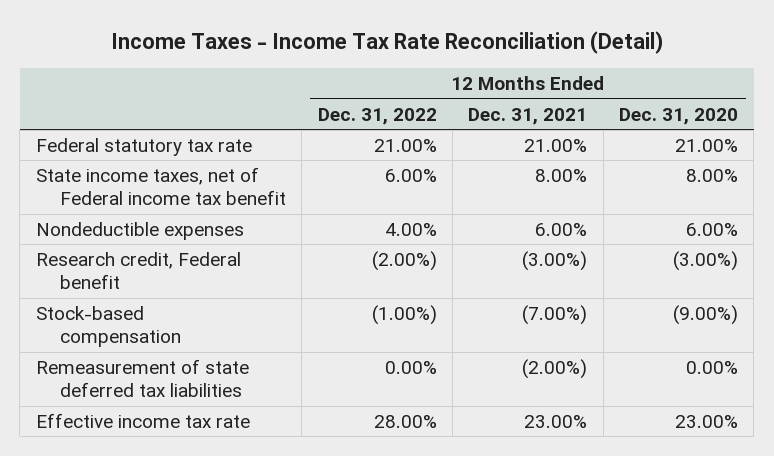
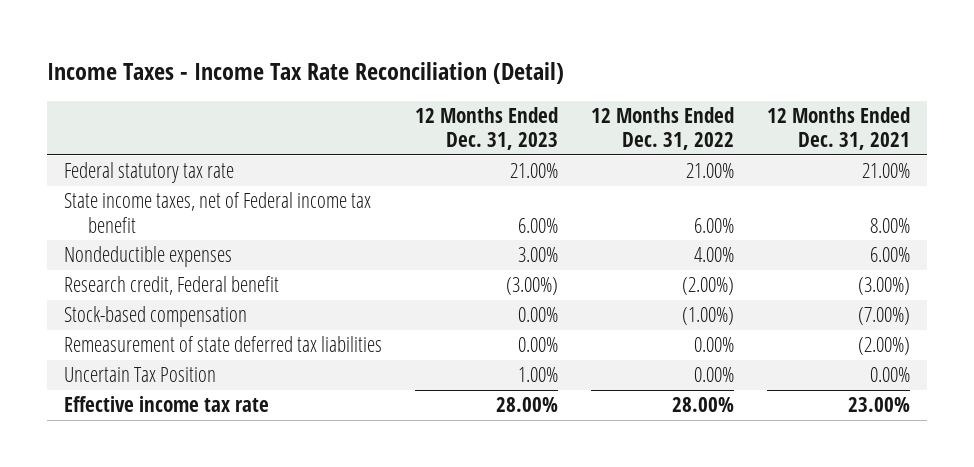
- | 12 Months Ended Dec. 31, 2022 | 12 Months Ended Dec. 31, 2021 | 12 Months Ended Dec. 31, 2020
+ | 12 Months Ended Dec. 31, 2023 | 12 Months Ended Dec. 31, 2022 | 12 Months Ended Dec. 31, 2021
+ Uncertain Tax Position | 1.00% | 0.00% | 0.00%

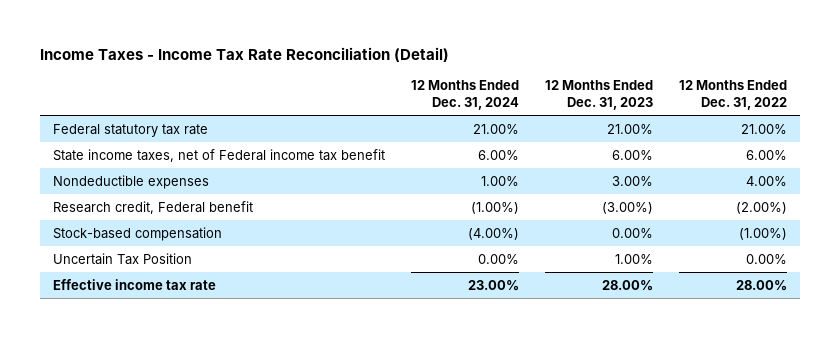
- | 12 Months Ended Dec. 31, 2023 | 12 Months Ended Dec. 31, 2022 | 12 Months Ended Dec. 31, 2021
+ | 12 Months Ended Dec. 31, 2024 | 12 Months Ended Dec. 31, 2023 | 12 Months Ended Dec. 31, 2022
- Remeasurement of state deferred tax liabilities | 0.00% | 0.00% | (2.00%)

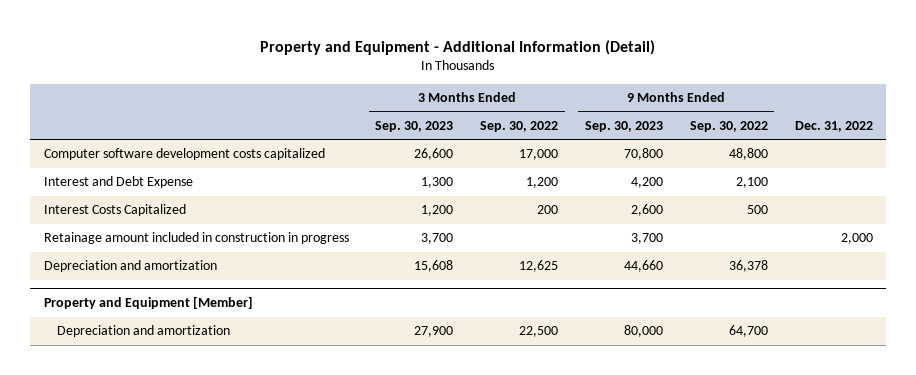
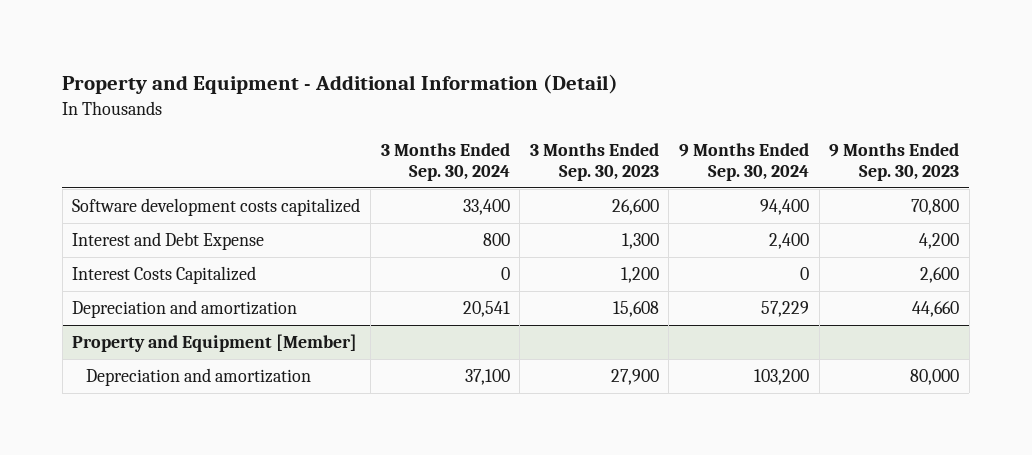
- | 3 Months Ended Sep. 30, 2023 | 3 Months Ended Sep. 30, 2022 | 9 Months Ended Sep. 30, 2023 | 9 Months Ended Sep. 30, 2022 | Dec. 31, 2022
+ | 3 Months Ended Sep. 30, 2024 | 3 Months Ended Sep. 30, 2023 | 9 Months Ended Sep. 30, 2024 | 9 Months Ended Sep. 30, 2023
- Computer software development costs capitalized | 26,600 | 17,000 | 70,800 | 48,800 |
+ Software development costs capitalized | 33,400 | 26,600 | 94,400 | 70,800
- Retainage amount included in construction in progress | 3,700 | | 3,700 | | 2,000

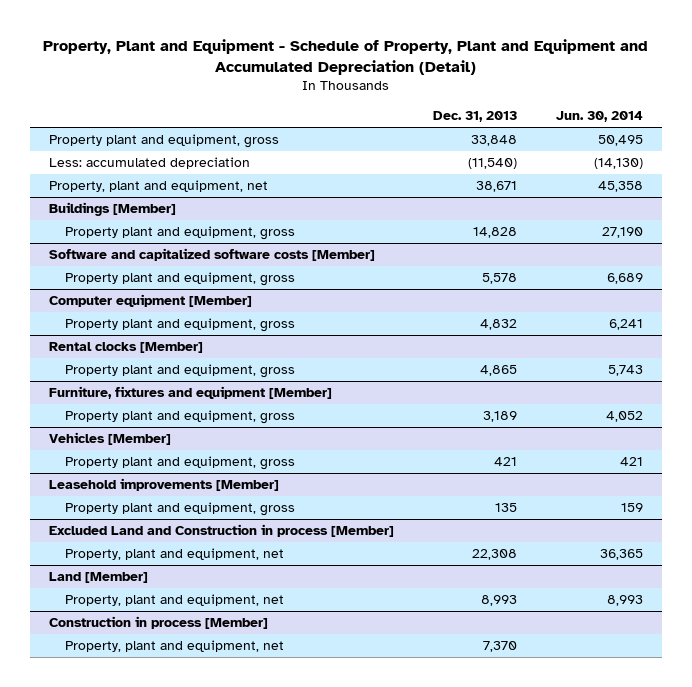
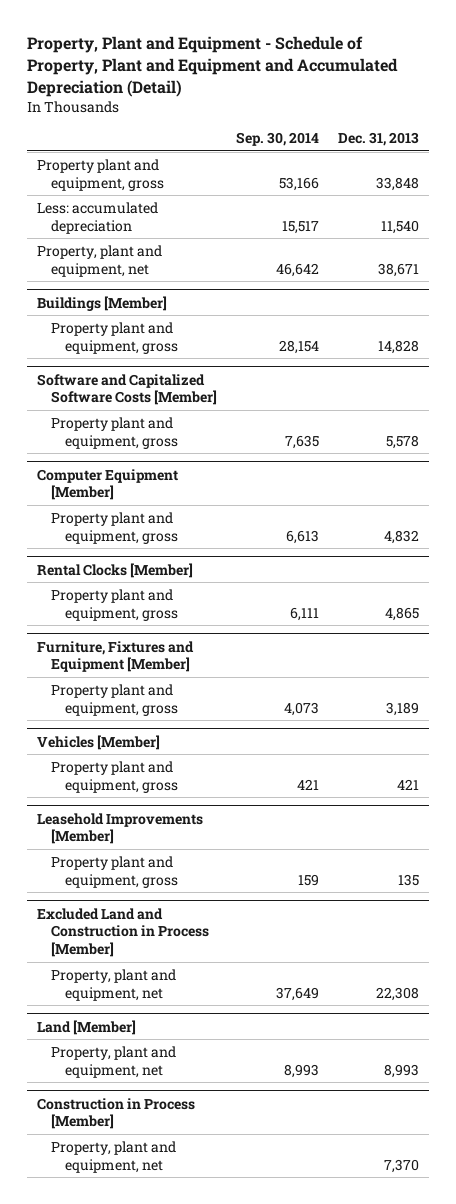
- | Dec. 31, 2013 | Jun. 30, 2014
+ | Sep. 30, 2014 | Dec. 31, 2013
- Less: accumulated depreciation | (11,540) | (14,130)
+ Less: accumulated depreciation | 15,517 | 11,540
- Software and capitalized software costs [Member]
+ Software and Capitalized Software Costs [Member]
- Computer equipment [Member]
+ Computer Equipment [Member]
- Rental clocks [Member]
+ Rental Clocks [Member]
- Furniture, fixtures and equipment [Member]
+ Furniture, Fixtures and Equipment [Member]
- Leasehold improvements [Member]
+ Leasehold Improvements [Member]
- Excluded Land and Construction in process [Member]
+ Excluded Land and Construction in Process [Member]
- Construction in process [Member]
+ Construction in Process [Member]

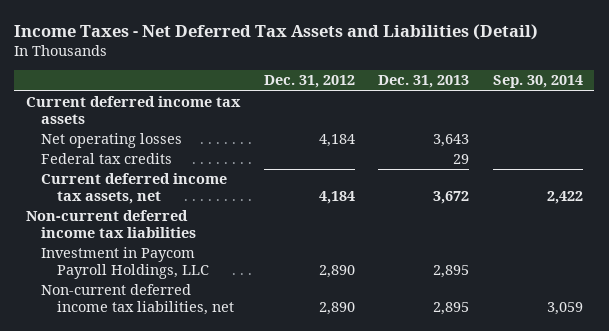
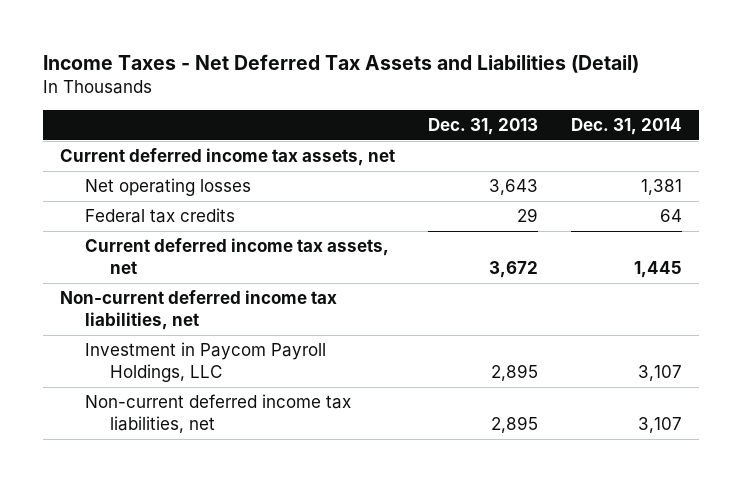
- | Dec. 31, 2012 | Dec. 31, 2013 | Sep. 30, 2014
+ | Dec. 31, 2013 | Dec. 31, 2014
- Current deferred income tax assets
+ Current deferred income tax assets, net
- Non-current deferred income tax liabilities
+ Non-current deferred income tax liabilities, net

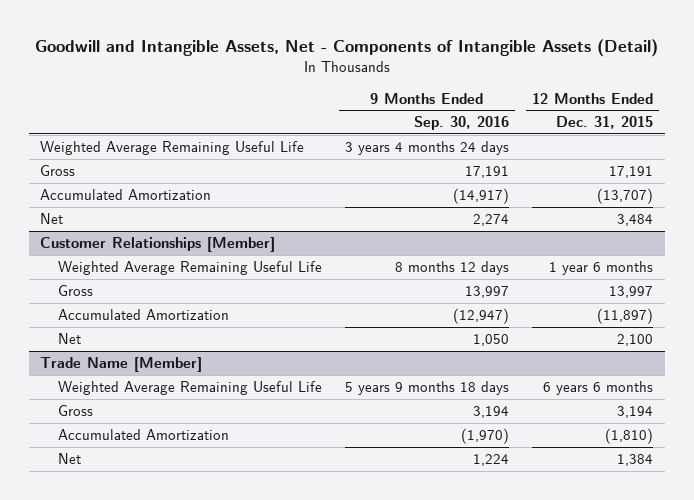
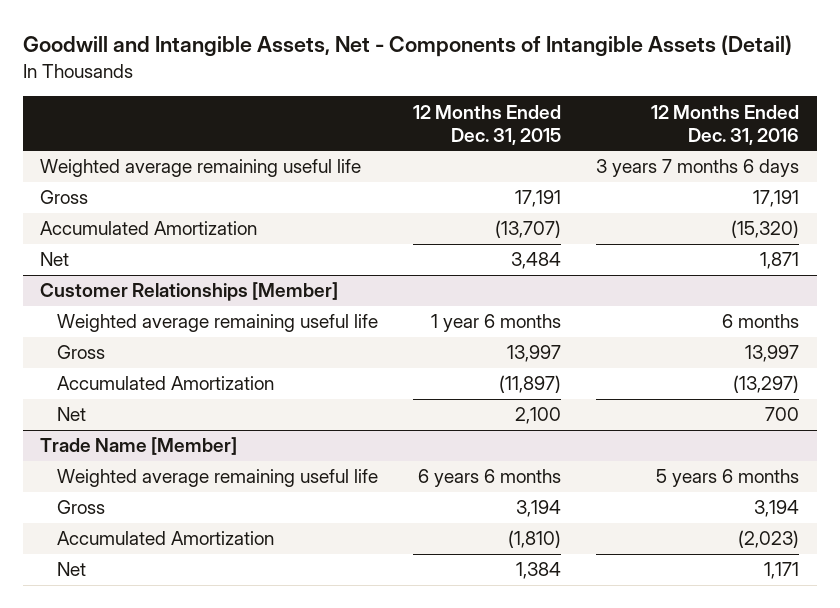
- | 9 Months Ended Sep. 30, 2016 | 12 Months Ended Dec. 31, 2015
+ | 12 Months Ended Dec. 31, 2015 | 12 Months Ended Dec. 31, 2016
- Weighted Average Remaining Useful Life | 3 years 4 months 24 days |
+ Weighted average remaining useful life | | 3 years 7 months 6 days
@ Customer Relationships [Member]
- Weighted Average Remaining Useful Life | 8 months 12 days | 1 year 6 months
+ Weighted average remaining useful life | 1 year 6 months | 6 months
@ Trade Name [Member]
- Weighted Average Remaining Useful Life | 5 years 9 months 18 days | 6 years 6 months
+ Weighted average remaining useful life | 6 years 6 months | 5 years 6 months

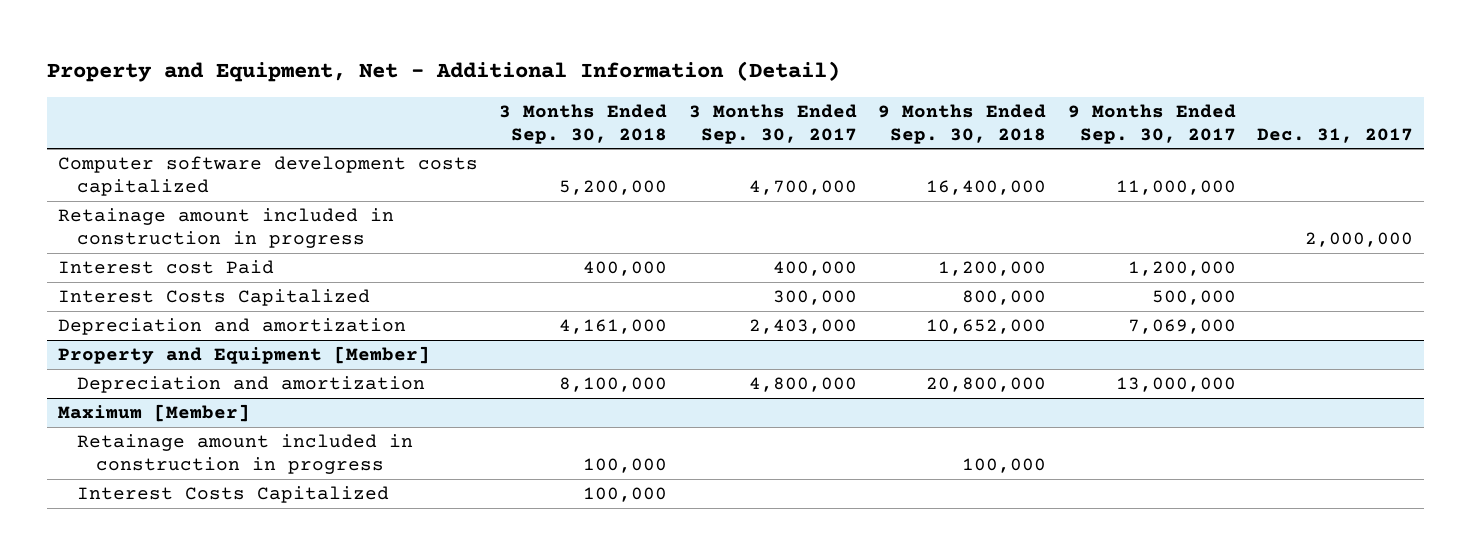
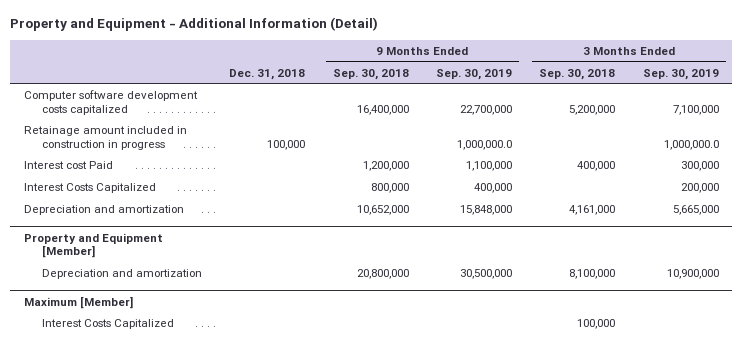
- Property and Equipment, Net - Additional Information (Detail)
+ Property and Equipment - Additional Information (Detail)
- | 3 Months Ended Sep. 30, 2018 | 3 Months Ended Sep. 30, 2017 | 9 Months Ended Sep. 30, 2018 | 9 Months Ended Sep. 30, 2017 | Dec. 31, 2017
+ | Dec. 31, 2018 | 9 Months Ended Sep. 30, 2018 | 9 Months Ended Sep. 30, 2019 | 3 Months Ended Sep. 30, 2018 | 3 Months Ended Sep. 30, 2019
@ Maximum [Member]
- Retainage amount included in construction in progress | 100,000 | | 100,000 | |

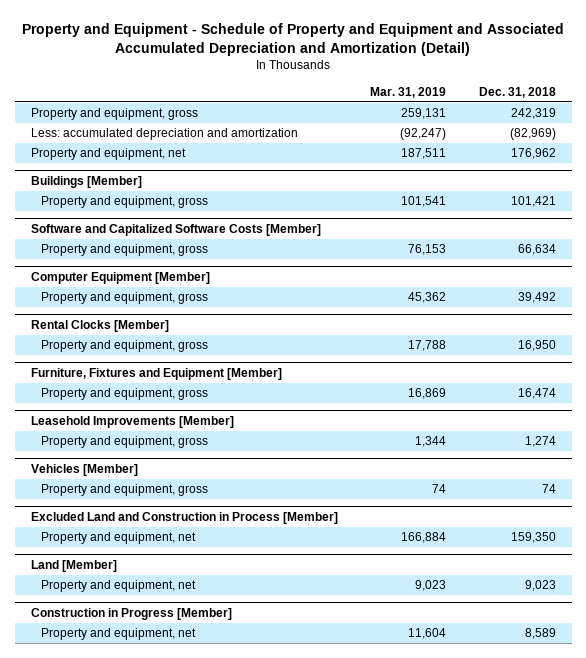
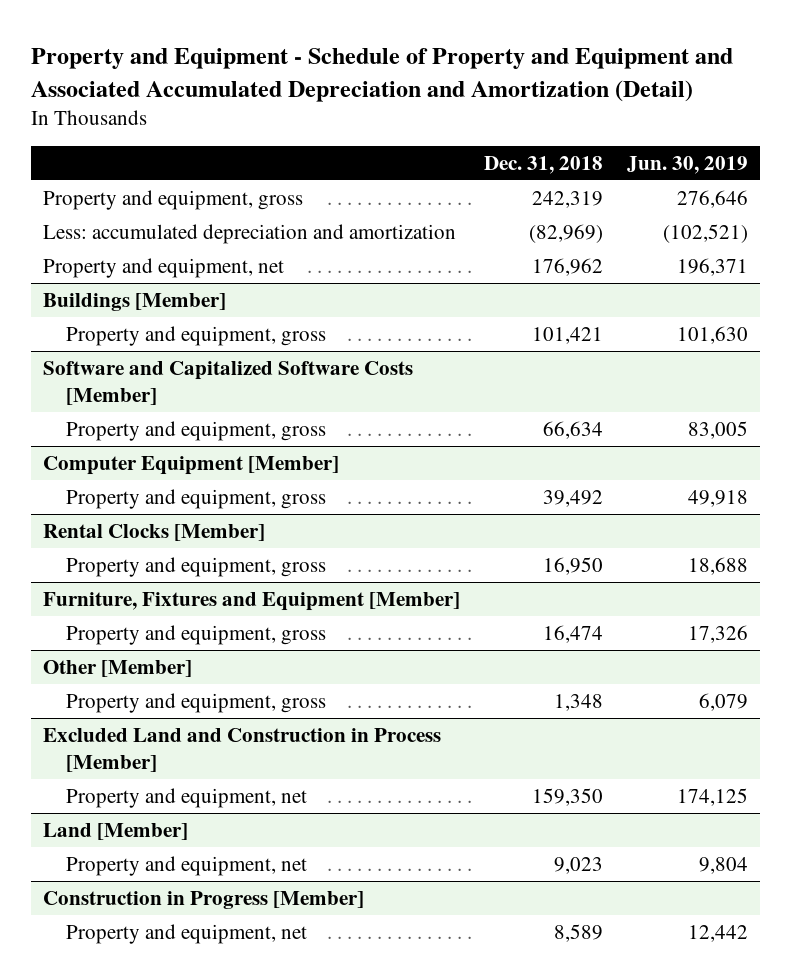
- | Mar. 31, 2019 | Dec. 31, 2018
+ | Dec. 31, 2018 | Jun. 30, 2019
- Leasehold Improvements [Member]
- Property and equipment, gross | 1,344 | 1,274
- Vehicles [Member]
- Property and equipment, gross | 74 | 74
+ Other [Member]
+ Property and equipment, gross | 1,348 | 6,079

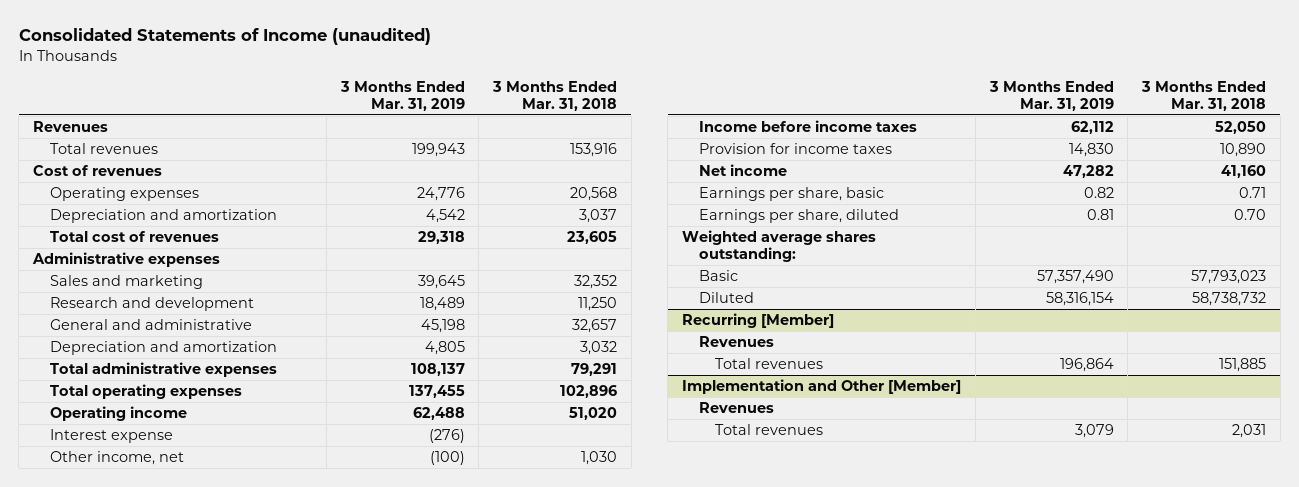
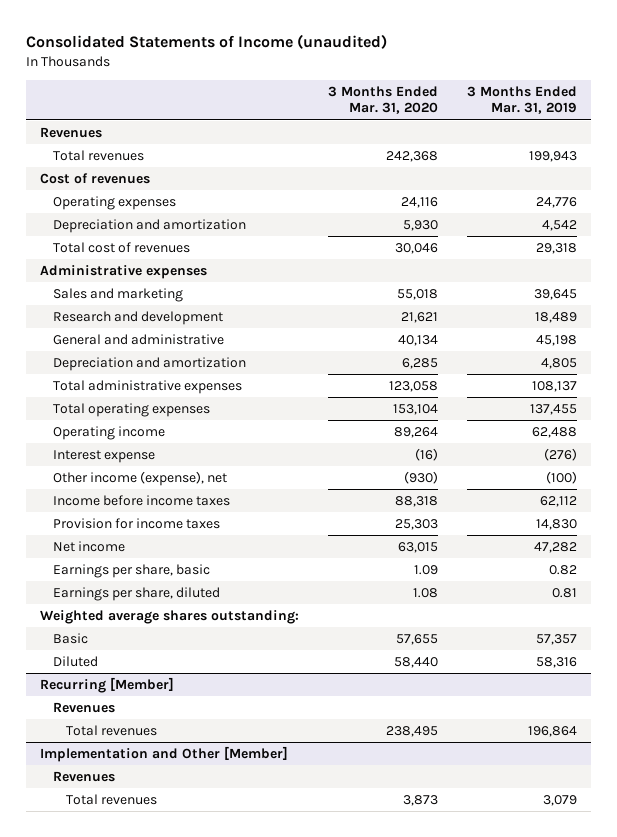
- | 3 Months Ended Mar. 31, 2019 | 3 Months Ended Mar. 31, 2018
+ | 3 Months Ended Mar. 31, 2020 | 3 Months Ended Mar. 31, 2019
- Other income, net | (100) | 1,030
+ Other income (expense), net | (930) | (100)
- Basic | 57,357,490 | 57,793,023
- Diluted | 58,316,154 | 58,738,732
+ Basic | 57,655 | 57,357
+ Diluted | 58,440 | 58,316

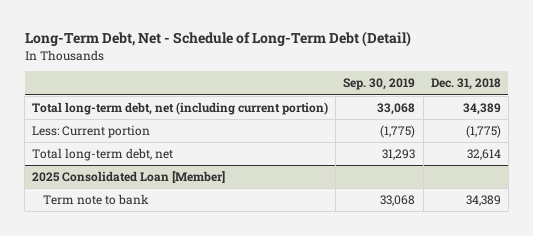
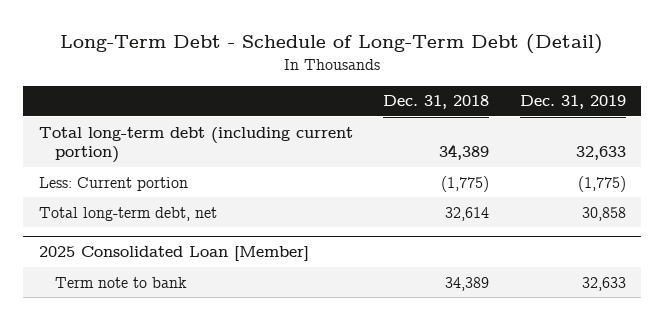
- Long-Term Debt, Net - Schedule of Long-Term Debt (Detail)
+ Long-Term Debt - Schedule of Long-Term Debt (Detail)
- | Sep. 30, 2019 | Dec. 31, 2018
+ | Dec. 31, 2018 | Dec. 31, 2019
- Total long-term debt, net (including current portion) | 33,068 | 34,389
+ Total long-term debt (including current portion) | 34,389 | 32,633

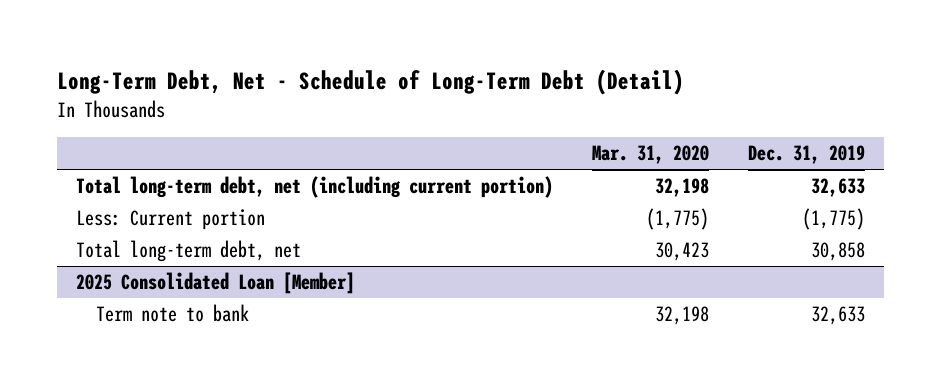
- Long-Term Debt - Schedule of Long-Term Debt (Detail)
+ Long-Term Debt, Net - Schedule of Long-Term Debt (Detail)
- | Dec. 31, 2018 | Dec. 31, 2019
+ | Mar. 31, 2020 | Dec. 31, 2019
- Total long-term debt (including current portion) | 34,389 | 32,633
+ Total long-term debt, net (including current portion) | 32,198 | 32,633

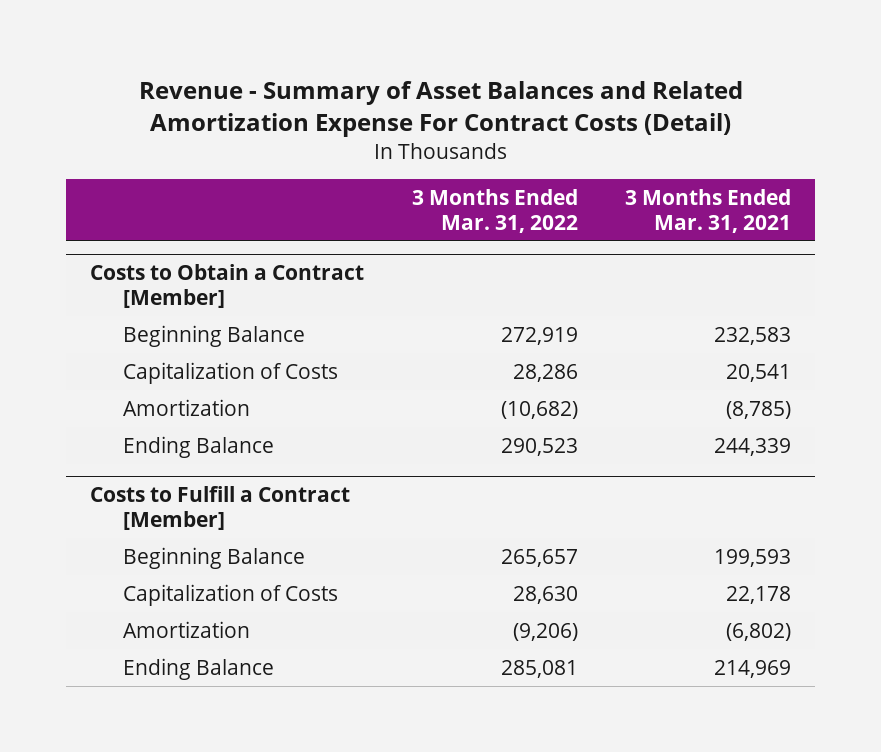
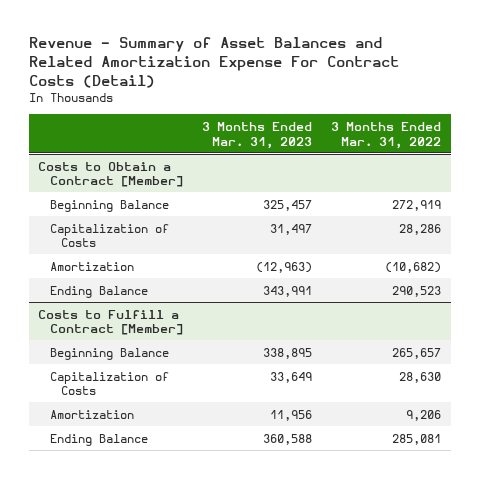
- | 3 Months Ended Mar. 31, 2022 | 3 Months Ended Mar. 31, 2021
+ | 3 Months Ended Mar. 31, 2023 | 3 Months Ended Mar. 31, 2022
@ Costs to Fulfill a Contract [Member]
- Amortization | (9,206) | (6,802)
+ Amortization | 11,956 | 9,206

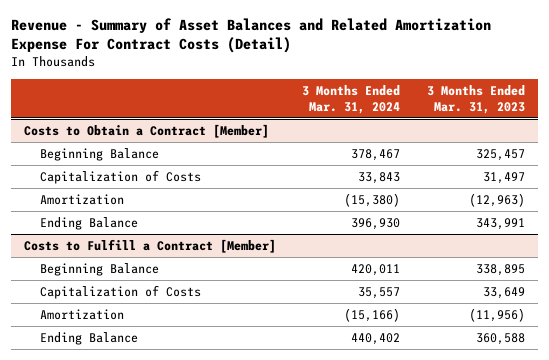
- | 3 Months Ended Mar. 31, 2023 | 3 Months Ended Mar. 31, 2022
+ | 3 Months Ended Mar. 31, 2024 | 3 Months Ended Mar. 31, 2023
@ Costs to Fulfill a Contract [Member]
- Amortization | 11,956 | 9,206
+ Amortization | (15,166) | (11,956)

